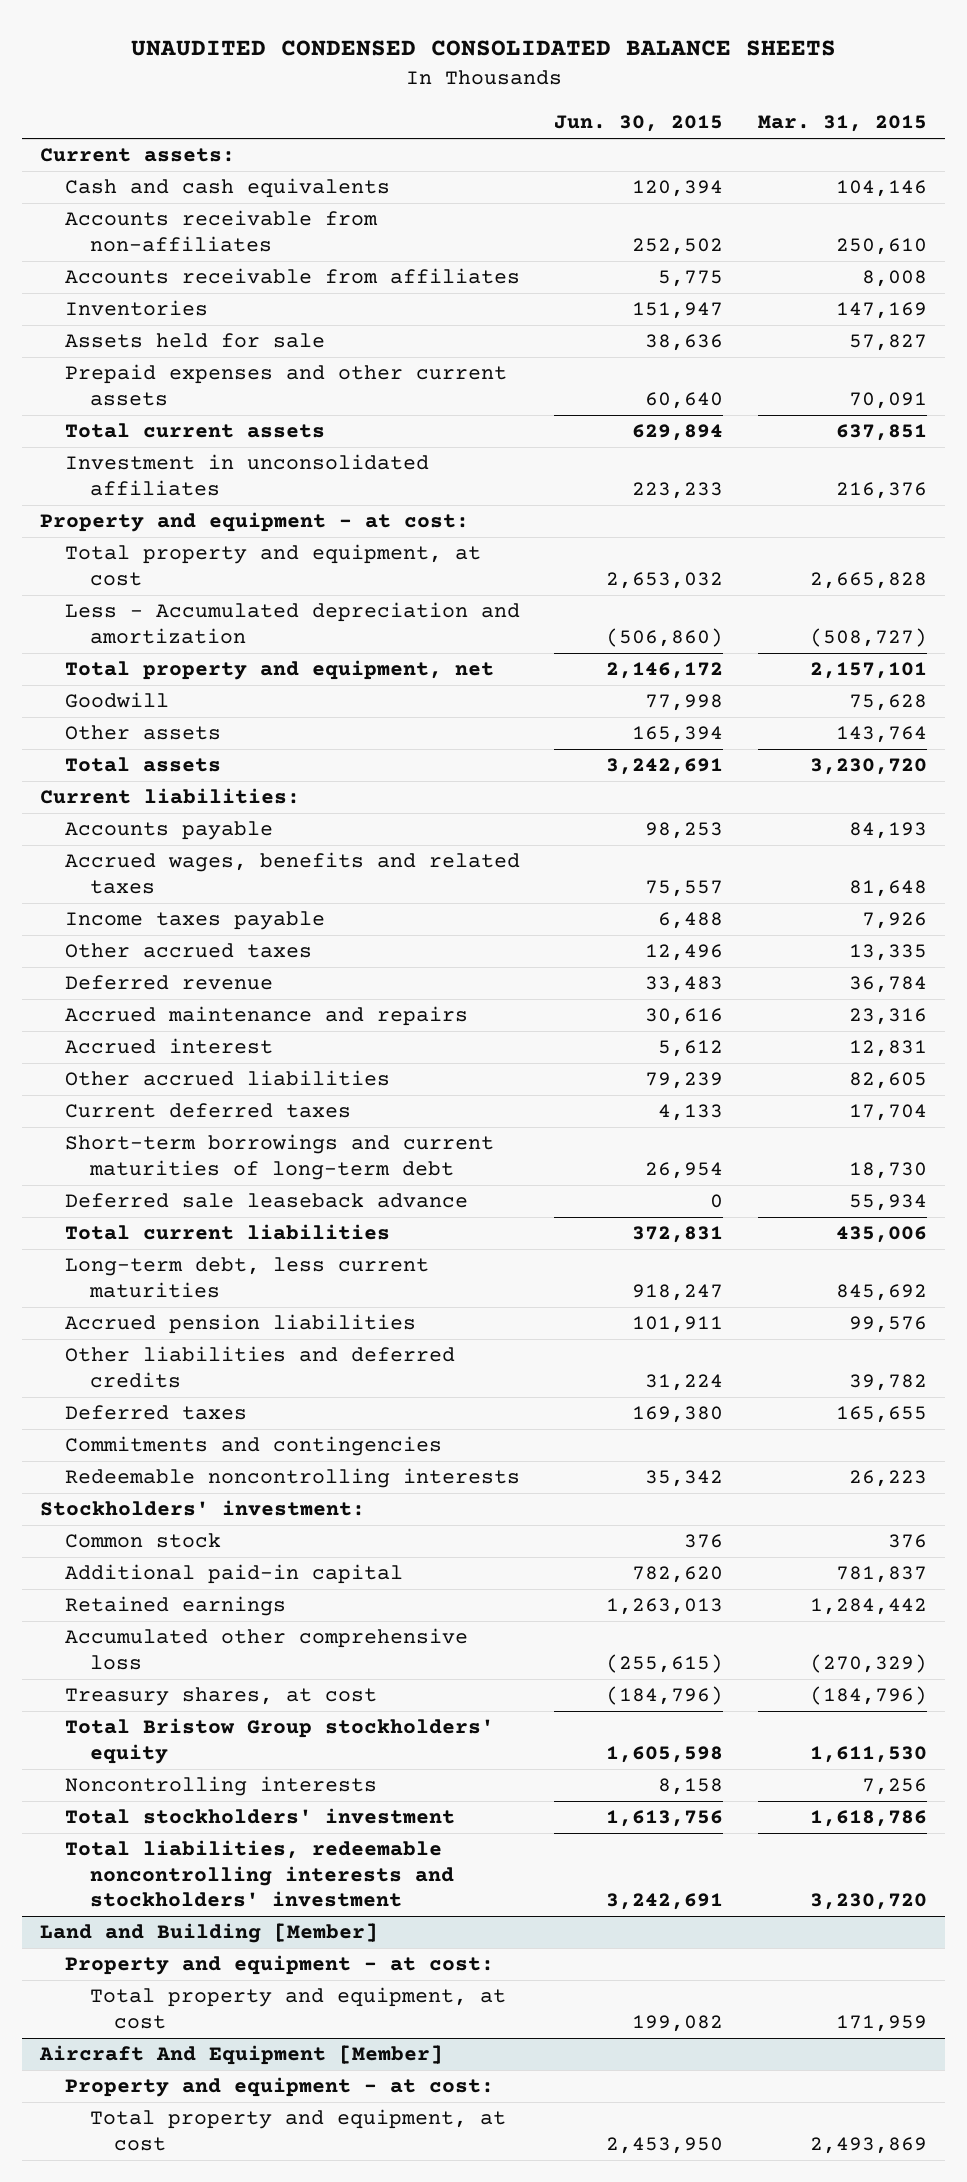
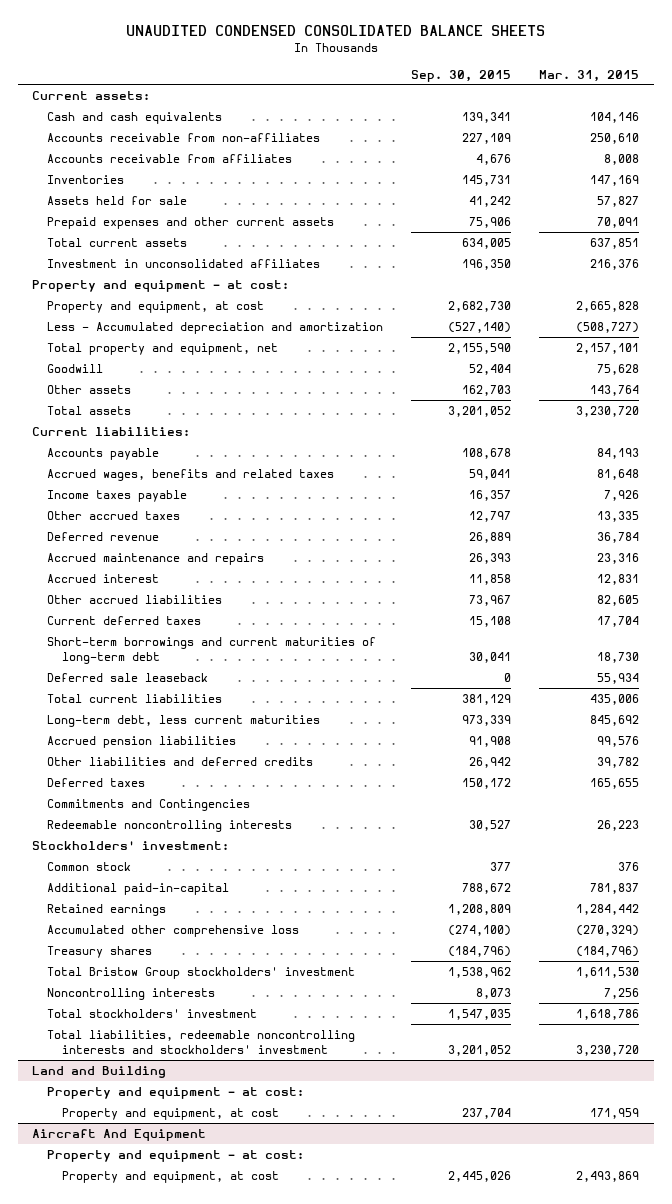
- | Jun. 30, 2015 | Mar. 31, 2015
+ | Sep. 30, 2015 | Mar. 31, 2015
- Total property and equipment, at cost | 2,653,032 | 2,665,828
+ Property and equipment, at cost | 2,682,730 | 2,665,828
- Deferred sale leaseback advance | 0 | 55,934
+ Deferred sale leaseback | 0 | 55,934
- Commitments and contingencies
+ Commitments and Contingencies
- Additional paid-in capital | 782,620 | 781,837
+ Additional paid-in-capital | 788,672 | 781,837
- Treasury shares, at cost | (184,796) | (184,796)
- Total Bristow Group stockholders' equity | 1,605,598 | 1,611,530
+ Treasury shares | (184,796) | (184,796)
+ Total Bristow Group stockholders' investment | 1,538,962 | 1,611,530
- Land and Building [Member]
+ Land and Building
- Total property and equipment, at cost | 199,082 | 171,959
- Aircraft And Equipment [Member]
+ Property and equipment, at cost | 237,704 | 171,959
+ Aircraft And Equipment
- Total property and equipment, at cost | 2,453,950 | 2,493,869
+ Property and equipment, at cost | 2,445,026 | 2,493,869

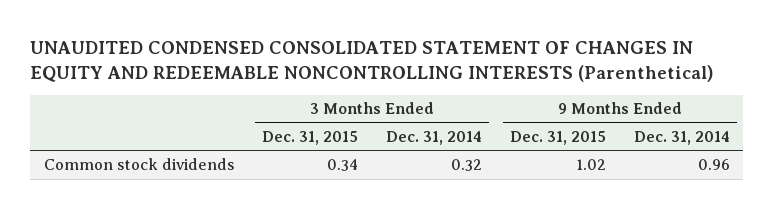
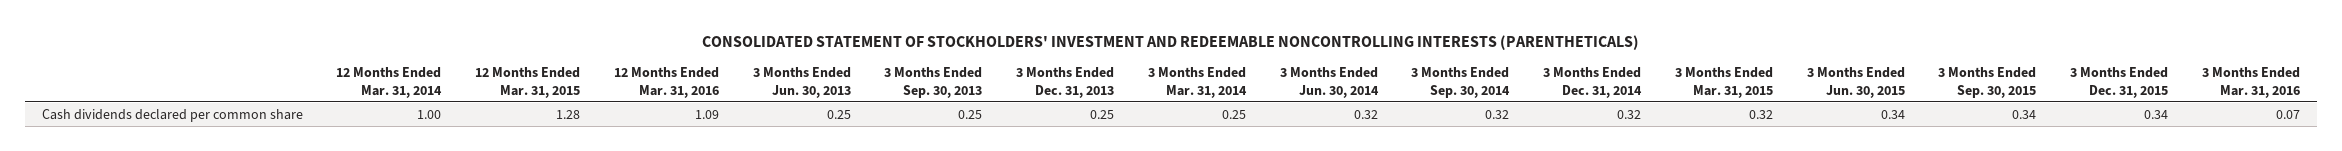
- UNAUDITED CONDENSED CONSOLIDATED STATEMENT OF CHANGES IN EQUITY AND REDEEMABLE NONCONTROLLING INTERESTS (Parenthetical)
+ CONSOLIDATED STATEMENT OF STOCKHOLDERS' INVESTMENT AND REDEEMABLE NONCONTROLLING INTERESTS (PARENTHETICALS)
- | 3 Months Ended Dec. 31, 2015 | 3 Months Ended Dec. 31, 2014 | 9 Months Ended Dec. 31, 2015 | 9 Months Ended Dec. 31, 2014
+ | 12 Months Ended Mar. 31, 2014 | 12 Months Ended Mar. 31, 2015 | 12 Months Ended Mar. 31, 2016 | 3 Months Ended Jun. 30, 2013 | 3 Months Ended Sep. 30, 2013 | 3 Months Ended Dec. 31, 2013 | 3 Months Ended Mar. 31, 2014 | 3 Months Ended Jun. 30, 2014 | 3 Months Ended Sep. 30, 2014 | 3 Months Ended Dec. 31, 2014 | 3 Months Ended Mar. 31, 2015 | 3 Months Ended Jun. 30, 2015 | 3 Months Ended Sep. 30, 2015 | 3 Months Ended Dec. 31, 2015 | 3 Months Ended Mar. 31, 2016
- Common stock dividends | 0.34 | 0.32 | 1.02 | 0.96
+ Cash dividends declared per common share | 1.00 | 1.28 | 1.09 | 0.25 | 0.25 | 0.25 | 0.25 | 0.32 | 0.32 | 0.32 | 0.32 | 0.34 | 0.34 | 0.34 | 0.07

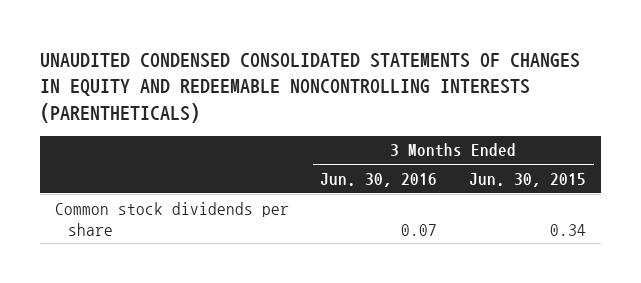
- CONSOLIDATED STATEMENT OF STOCKHOLDERS' INVESTMENT AND REDEEMABLE NONCONTROLLING INTERESTS (PARENTHETICALS)
+ UNAUDITED CONDENSED CONSOLIDATED STATEMENTS OF CHANGES IN EQUITY AND REDEEMABLE NONCONTROLLING INTERESTS (PARENTHETICALS)
- | 12 Months Ended Mar. 31, 2014 | 12 Months Ended Mar. 31, 2015 | 12 Months Ended Mar. 31, 2016 | 3 Months Ended Jun. 30, 2013 | 3 Months Ended Sep. 30, 2013 | 3 Months Ended Dec. 31, 2013 | 3 Months Ended Mar. 31, 2014 | 3 Months Ended Jun. 30, 2014 | 3 Months Ended Sep. 30, 2014 | 3 Months Ended Dec. 31, 2014 | 3 Months Ended Mar. 31, 2015 | 3 Months Ended Jun. 30, 2015 | 3 Months Ended Sep. 30, 2015 | 3 Months Ended Dec. 31, 2015 | 3 Months Ended Mar. 31, 2016
+ | 3 Months Ended Jun. 30, 2016 | 3 Months Ended Jun. 30, 2015
- Cash dividends declared per common share | 1.00 | 1.28 | 1.09 | 0.25 | 0.25 | 0.25 | 0.25 | 0.32 | 0.32 | 0.32 | 0.32 | 0.34 | 0.34 | 0.34 | 0.07
+ Common stock dividends per share | 0.07 | 0.34

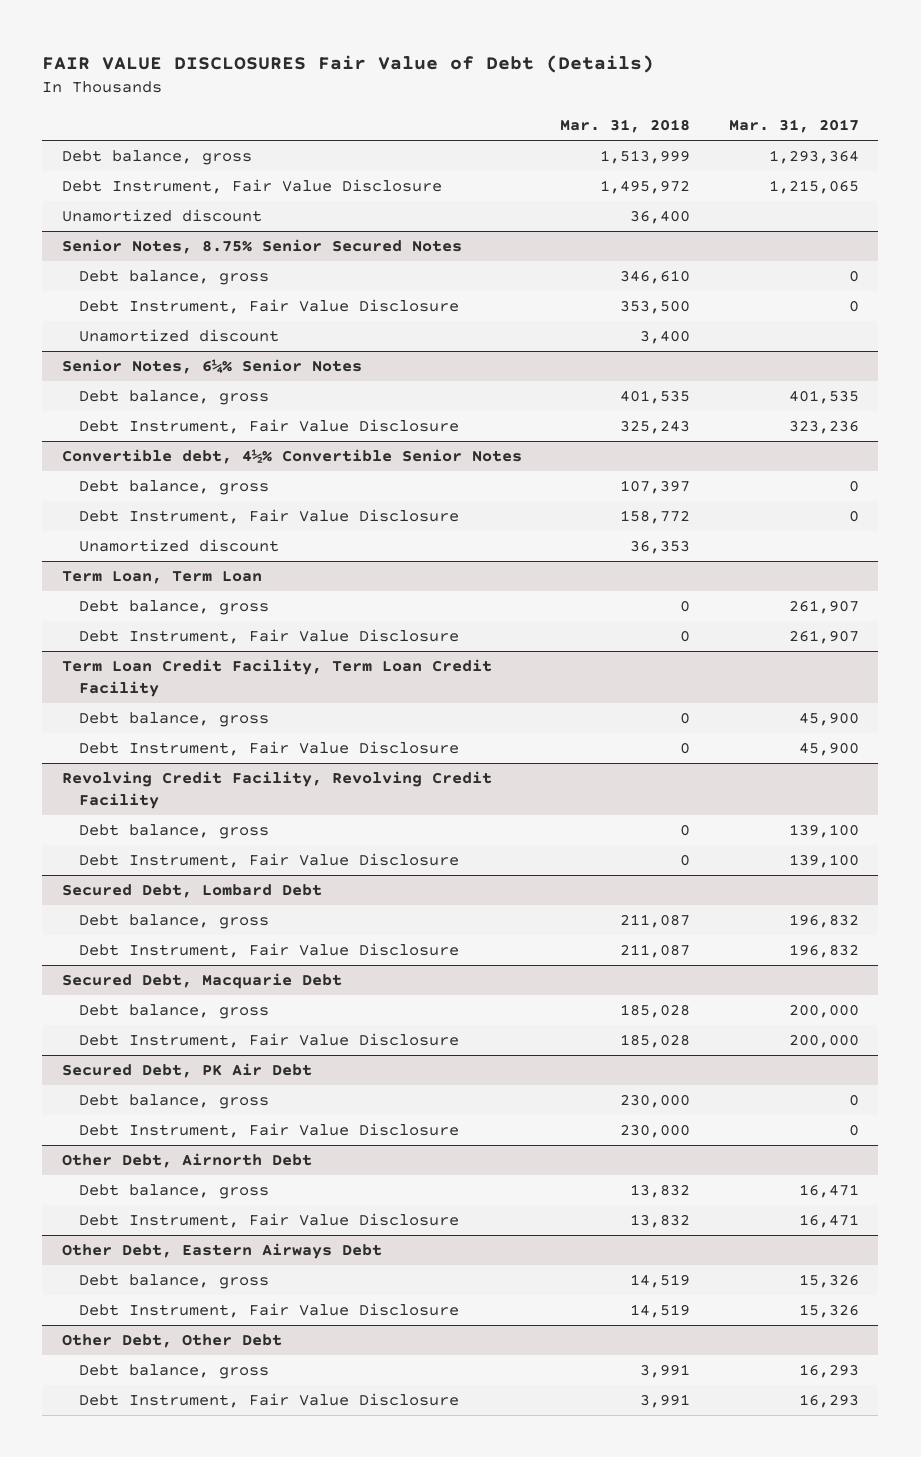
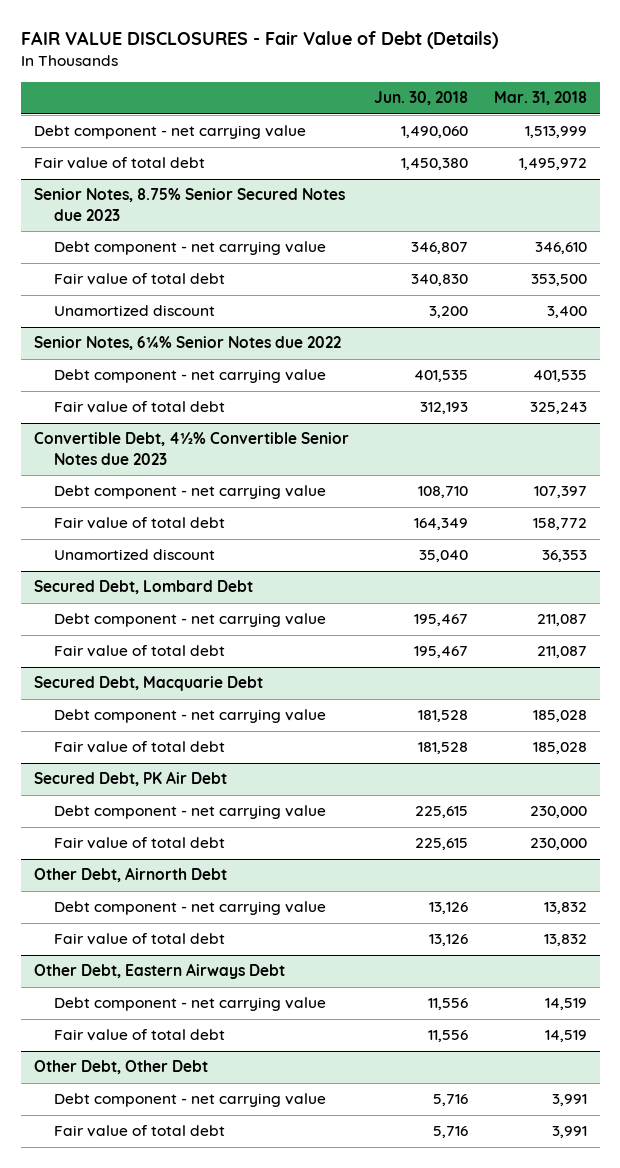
- FAIR VALUE DISCLOSURES Fair Value of Debt (Details)
+ FAIR VALUE DISCLOSURES - Fair Value of Debt (Details)
- | Mar. 31, 2018 | Mar. 31, 2017
+ | Jun. 30, 2018 | Mar. 31, 2018
- Debt balance, gross | 1,513,999 | 1,293,364
- Debt Instrument, Fair Value Disclosure | 1,495,972 | 1,215,065
- Unamortized discount | 36,400 |
- Senior Notes, 8.75% Senior Secured Notes
- Debt balance, gross | 346,610 | 0
- Debt Instrument, Fair Value Disclosure | 353,500 | 0
+ Debt component - net carrying value | 1,490,060 | 1,513,999
+ Fair value of total debt | 1,450,380 | 1,495,972
+ Senior Notes, 8.75% Senior Secured Notes due 2023
+ Debt component - net carrying value | 346,807 | 346,610
+ Fair value of total debt | 340,830 | 353,500
- Senior Notes, 6¼% Senior Notes
- Debt balance, gross | 401,535 | 401,535
- Debt Instrument, Fair Value Disclosure | 325,243 | 323,236
- Convertible debt, 4½% Convertible Senior Notes
- Debt balance, gross | 107,397 | 0
- Debt Instrument, Fair Value Disclosure | 158,772 | 0
+ Senior Notes, 6¼% Senior Notes due 2022
+ Debt component - net carrying value | 401,535 | 401,535
+ Fair value of total debt | 312,193 | 325,243
+ Convertible Debt, 4½% Convertible Senior Notes due 2023
+ Debt component - net carrying value | 108,710 | 107,397
+ Fair value of total debt | 164,349 | 158,772
- Term Loan, Term Loan
- Debt balance, gross | 0 | 261,907
- Debt Instrument, Fair Value Disclosure | 0 | 261,907
- Term Loan Credit Facility, Term Loan Credit Facility
- Debt balance, gross | 0 | 45,900
- Debt Instrument, Fair Value Disclosure | 0 | 45,900
- Revolving Credit Facility, Revolving Credit Facility
- Debt balance, gross | 0 | 139,100
- Debt Instrument, Fair Value Disclosure | 0 | 139,100
@ Secured Debt, Lombard Debt
- Debt balance, gross | 211,087 | 196,832
- Debt Instrument, Fair Value Disclosure | 211,087 | 196,832
+ Debt component - net carrying value | 195,467 | 211,087
+ Fair value of total debt | 195,467 | 211,087
@ Secured Debt, Macquarie Debt
- Debt balance, gross | 185,028 | 200,000
- Debt Instrument, Fair Value Disclosure | 185,028 | 200,000
+ Debt component - net carrying value | 181,528 | 185,028
+ Fair value of total debt | 181,528 | 185,028
@ Secured Debt, PK Air Debt
- Debt balance, gross | 230,000 | 0
- Debt Instrument, Fair Value Disclosure | 230,000 | 0
+ Debt component - net carrying value | 225,615 | 230,000
+ Fair value of total debt | 225,615 | 230,000
@ Other Debt, Airnorth Debt
- Debt balance, gross | 13,832 | 16,471
- Debt Instrument, Fair Value Disclosure | 13,832 | 16,471
+ Debt component - net carrying value | 13,126 | 13,832
+ Fair value of total debt | 13,126 | 13,832
@ Other Debt, Eastern Airways Debt
- Debt balance, gross | 14,519 | 15,326
- Debt Instrument, Fair Value Disclosure | 14,519 | 15,326
+ Debt component - net carrying value | 11,556 | 14,519
+ Fair value of total debt | 11,556 | 14,519
@ Other Debt, Other Debt
- Debt balance, gross | 3,991 | 16,293
- Debt Instrument, Fair Value Disclosure | 3,991 | 16,293
+ Debt component - net carrying value | 5,716 | 3,991
+ Fair value of total debt | 5,716 | 3,991

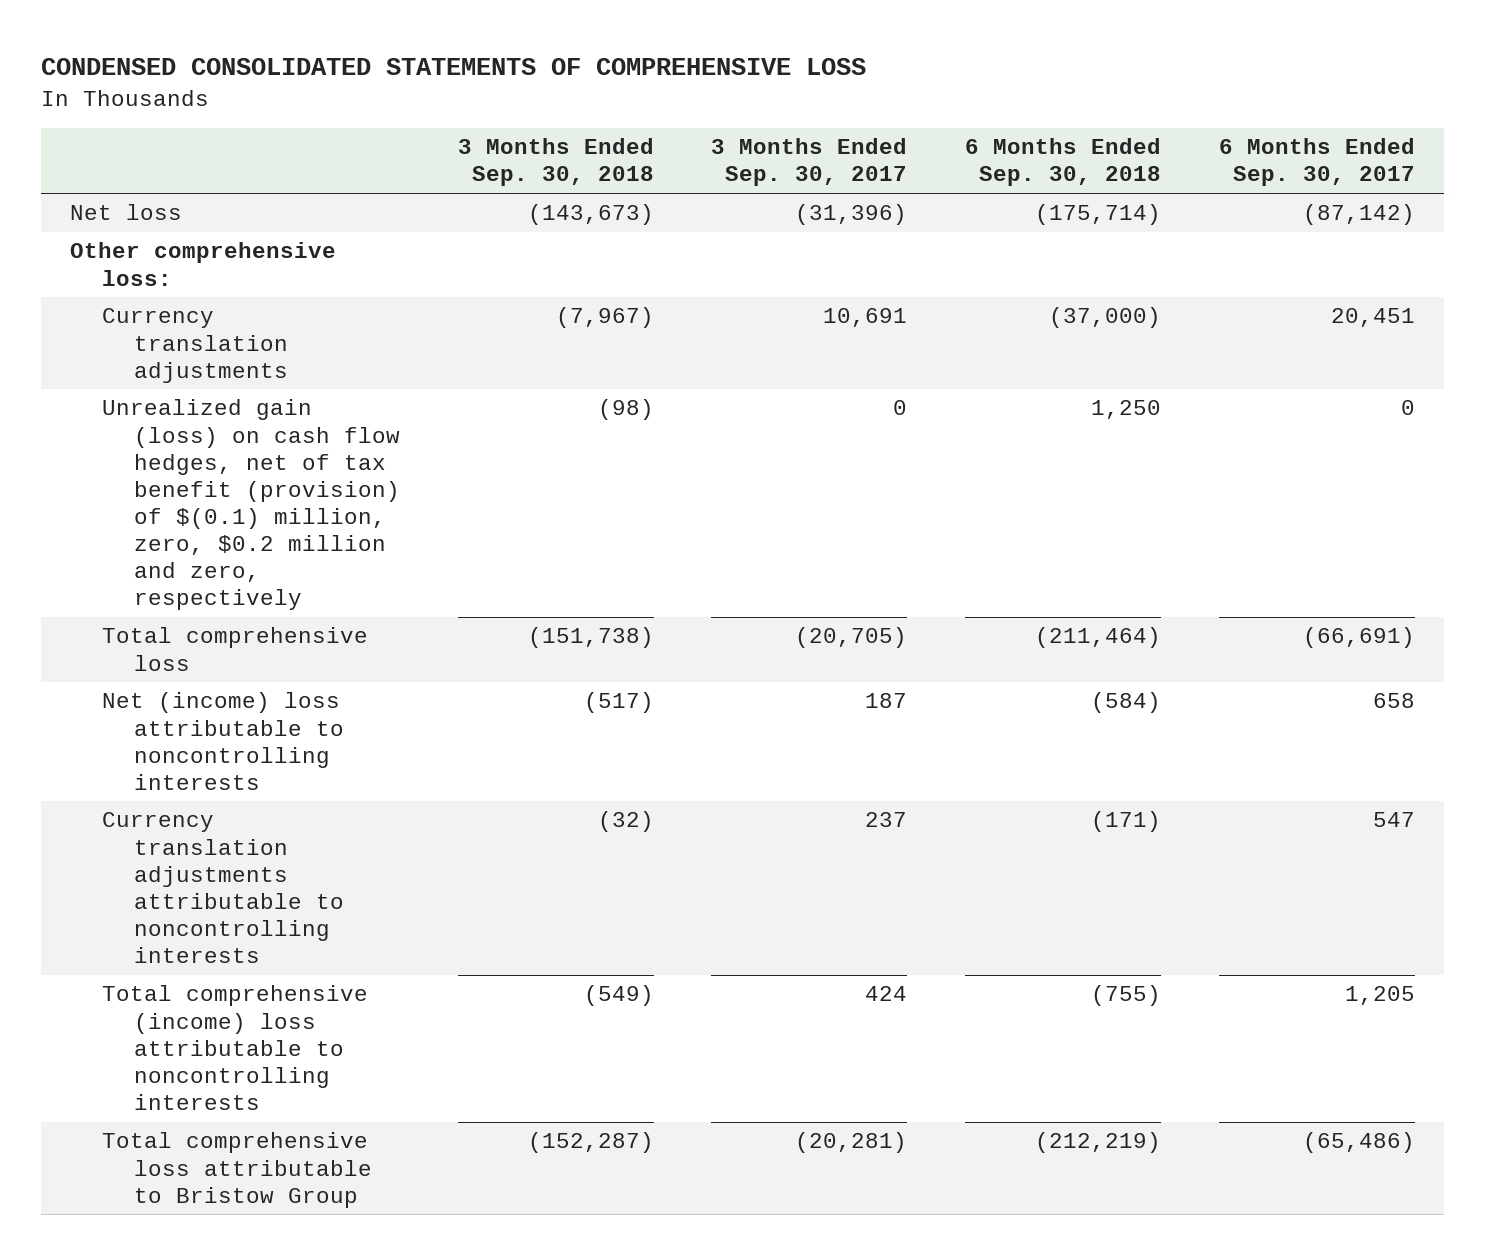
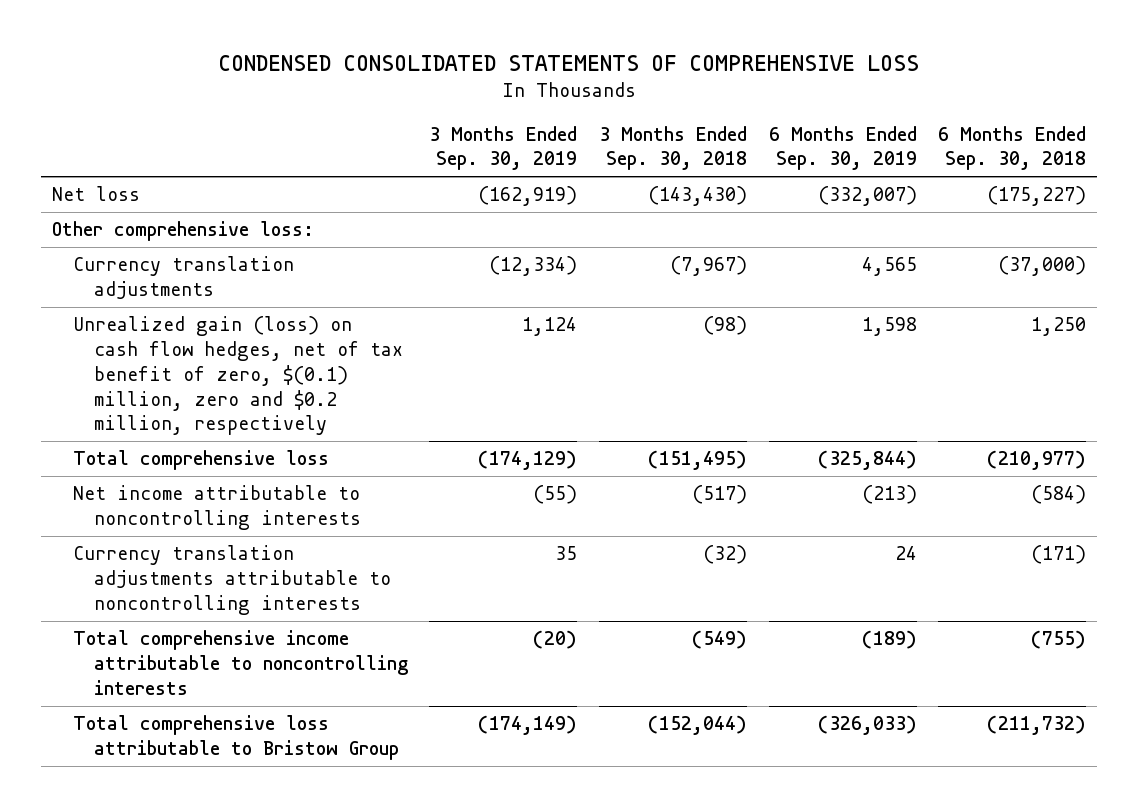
- | 3 Months Ended Sep. 30, 2018 | 3 Months Ended Sep. 30, 2017 | 6 Months Ended Sep. 30, 2018 | 6 Months Ended Sep. 30, 2017
+ | 3 Months Ended Sep. 30, 2019 | 3 Months Ended Sep. 30, 2018 | 6 Months Ended Sep. 30, 2019 | 6 Months Ended Sep. 30, 2018
- Net loss | (143,673) | (31,396) | (175,714) | (87,142)
+ Net loss | (162,919) | (143,430) | (332,007) | (175,227)
- Unrealized gain (loss) on cash flow hedges, net of tax benefit (provision) of $(0.1) million, zero, $0.2 million and zero, respectively | (98) | 0 | 1,250 | 0
- Total comprehensive loss | (151,738) | (20,705) | (211,464) | (66,691)
- Net (income) loss attributable to noncontrolling interests | (517) | 187 | (584) | 658
+ Unrealized gain (loss) on cash flow hedges, net of tax benefit of zero, $(0.1) million, zero and $0.2 million, respectively | 1,124 | (98) | 1,598 | 1,250
+ Total comprehensive loss | (174,129) | (151,495) | (325,844) | (210,977)
+ Net income attributable to noncontrolling interests | (55) | (517) | (213) | (584)
- Total comprehensive (income) loss attributable to noncontrolling interests | (549) | 424 | (755) | 1,205
- Total comprehensive loss attributable to Bristow Group | (152,287) | (20,281) | (212,219) | (65,486)
+ Total comprehensive income attributable to noncontrolling interests | (20) | (549) | (189) | (755)
+ Total comprehensive loss attributable to Bristow Group | (174,149) | (152,044) | (326,033) | (211,732)

